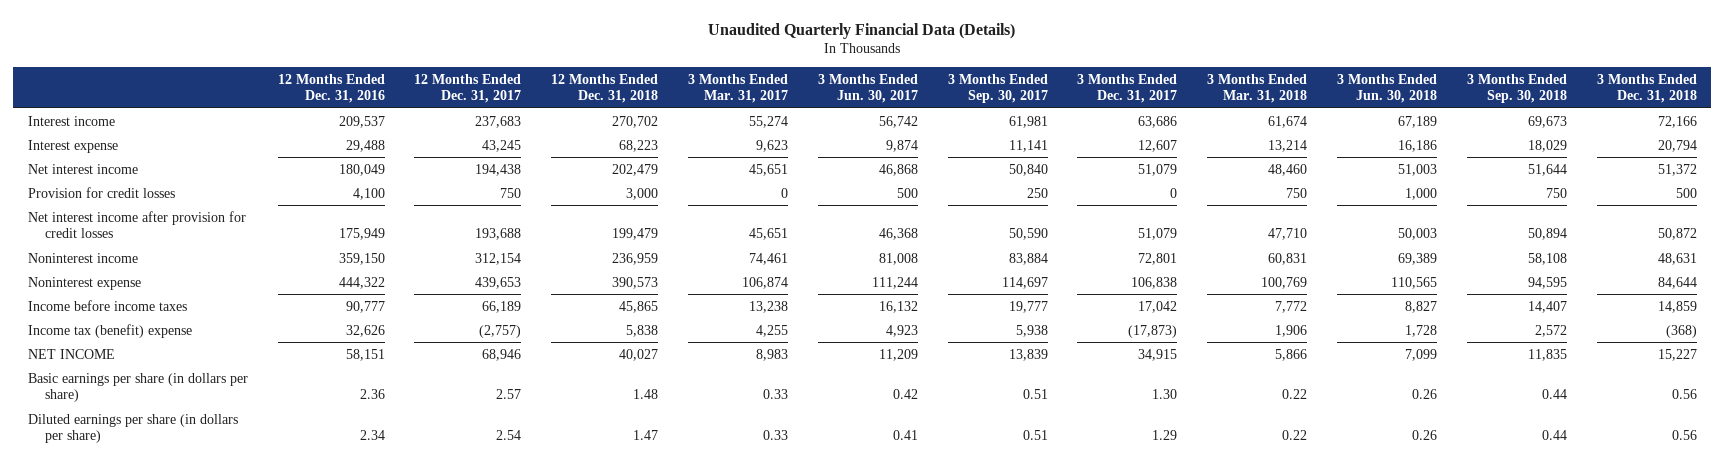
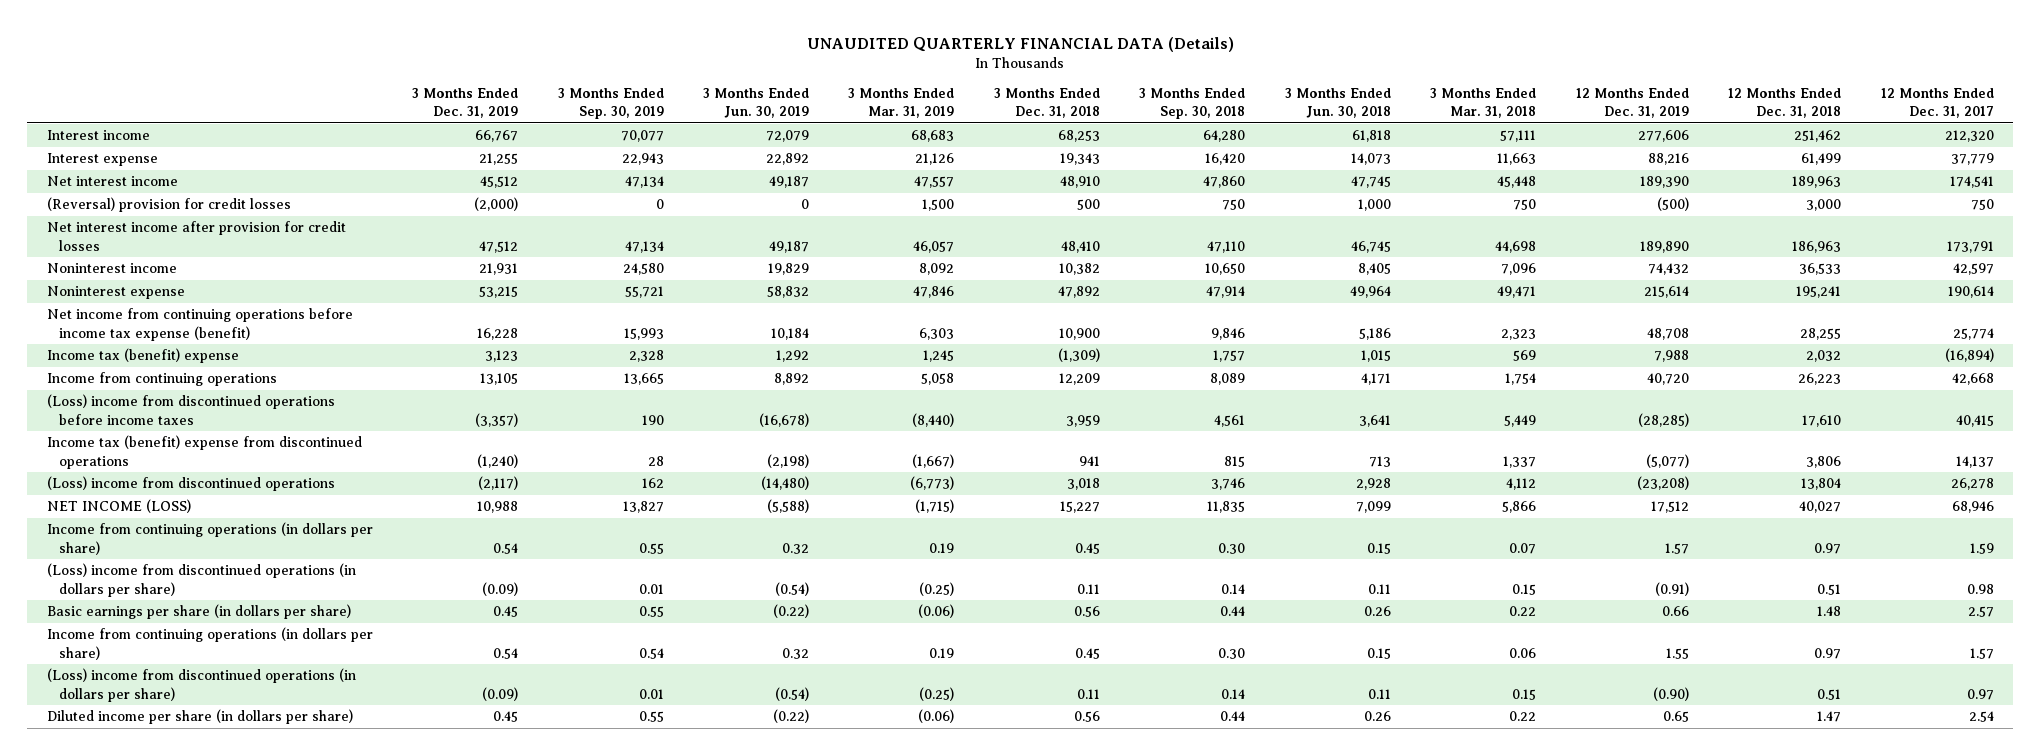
- Unaudited Quarterly Financial Data (Details)
+ UNAUDITED QUARTERLY FINANCIAL DATA (Details)
- | 12 Months Ended Dec. 31, 2016 | 12 Months Ended Dec. 31, 2017 | 12 Months Ended Dec. 31, 2018 | 3 Months Ended Mar. 31, 2017 | 3 Months Ended Jun. 30, 2017 | 3 Months Ended Sep. 30, 2017 | 3 Months Ended Dec. 31, 2017 | 3 Months Ended Mar. 31, 2018 | 3 Months Ended Jun. 30, 2018 | 3 Months Ended Sep. 30, 2018 | 3 Months Ended Dec. 31, 2018
+ | 3 Months Ended Dec. 31, 2019 | 3 Months Ended Sep. 30, 2019 | 3 Months Ended Jun. 30, 2019 | 3 Months Ended Mar. 31, 2019 | 3 Months Ended Dec. 31, 2018 | 3 Months Ended Sep. 30, 2018 | 3 Months Ended Jun. 30, 2018 | 3 Months Ended Mar. 31, 2018 | 12 Months Ended Dec. 31, 2019 | 12 Months Ended Dec. 31, 2018 | 12 Months Ended Dec. 31, 2017
- Interest income | 209,537 | 237,683 | 270,702 | 55,274 | 56,742 | 61,981 | 63,686 | 61,674 | 67,189 | 69,673 | 72,166
- Interest expense | 29,488 | 43,245 | 68,223 | 9,623 | 9,874 | 11,141 | 12,607 | 13,214 | 16,186 | 18,029 | 20,794
- Net interest income | 180,049 | 194,438 | 202,479 | 45,651 | 46,868 | 50,840 | 51,079 | 48,460 | 51,003 | 51,644 | 51,372
- Provision for credit losses | 4,100 | 750 | 3,000 | 0 | 500 | 250 | 0 | 750 | 1,000 | 750 | 500
- Net interest income after provision for credit losses | 175,949 | 193,688 | 199,479 | 45,651 | 46,368 | 50,590 | 51,079 | 47,710 | 50,003 | 50,894 | 50,872
- Noninterest income | 359,150 | 312,154 | 236,959 | 74,461 | 81,008 | 83,884 | 72,801 | 60,831 | 69,389 | 58,108 | 48,631
- Noninterest expense | 444,322 | 439,653 | 390,573 | 106,874 | 111,244 | 114,697 | 106,838 | 100,769 | 110,565 | 94,595 | 84,644
- Income before income taxes | 90,777 | 66,189 | 45,865 | 13,238 | 16,132 | 19,777 | 17,042 | 7,772 | 8,827 | 14,407 | 14,859
- Income tax (benefit) expense | 32,626 | (2,757) | 5,838 | 4,255 | 4,923 | 5,938 | (17,873) | 1,906 | 1,728 | 2,572 | (368)
- NET INCOME | 58,151 | 68,946 | 40,027 | 8,983 | 11,209 | 13,839 | 34,915 | 5,866 | 7,099 | 11,835 | 15,227
+ Interest income | 66,767 | 70,077 | 72,079 | 68,683 | 68,253 | 64,280 | 61,818 | 57,111 | 277,606 | 251,462 | 212,320
+ Interest expense | 21,255 | 22,943 | 22,892 | 21,126 | 19,343 | 16,420 | 14,073 | 11,663 | 88,216 | 61,499 | 37,779
+ Net interest income | 45,512 | 47,134 | 49,187 | 47,557 | 48,910 | 47,860 | 47,745 | 45,448 | 189,390 | 189,963 | 174,541
+ (Reversal) provision for credit losses | (2,000) | 0 | 0 | 1,500 | 500 | 750 | 1,000 | 750 | (500) | 3,000 | 750
+ Net interest income after provision for credit losses | 47,512 | 47,134 | 49,187 | 46,057 | 48,410 | 47,110 | 46,745 | 44,698 | 189,890 | 186,963 | 173,791
+ Noninterest income | 21,931 | 24,580 | 19,829 | 8,092 | 10,382 | 10,650 | 8,405 | 7,096 | 74,432 | 36,533 | 42,597
+ Noninterest expense | 53,215 | 55,721 | 58,832 | 47,846 | 47,892 | 47,914 | 49,964 | 49,471 | 215,614 | 195,241 | 190,614
+ Net income from continuing operations before income tax expense (benefit) | 16,228 | 15,993 | 10,184 | 6,303 | 10,900 | 9,846 | 5,186 | 2,323 | 48,708 | 28,255 | 25,774
+ Income tax (benefit) expense | 3,123 | 2,328 | 1,292 | 1,245 | (1,309) | 1,757 | 1,015 | 569 | 7,988 | 2,032 | (16,894)
+ Income from continuing operations | 13,105 | 13,665 | 8,892 | 5,058 | 12,209 | 8,089 | 4,171 | 1,754 | 40,720 | 26,223 | 42,668
+ (Loss) income from discontinued operations before income taxes | (3,357) | 190 | (16,678) | (8,440) | 3,959 | 4,561 | 3,641 | 5,449 | (28,285) | 17,610 | 40,415
+ Income tax (benefit) expense from discontinued operations | (1,240) | 28 | (2,198) | (1,667) | 941 | 815 | 713 | 1,337 | (5,077) | 3,806 | 14,137
+ (Loss) income from discontinued operations | (2,117) | 162 | (14,480) | (6,773) | 3,018 | 3,746 | 2,928 | 4,112 | (23,208) | 13,804 | 26,278
+ NET INCOME (LOSS) | 10,988 | 13,827 | (5,588) | (1,715) | 15,227 | 11,835 | 7,099 | 5,866 | 17,512 | 40,027 | 68,946
+ Income from continuing operations (in dollars per share) | 0.54 | 0.55 | 0.32 | 0.19 | 0.45 | 0.30 | 0.15 | 0.07 | 1.57 | 0.97 | 1.59
+ (Loss) income from discontinued operations (in dollars per share) | (0.09) | 0.01 | (0.54) | (0.25) | 0.11 | 0.14 | 0.11 | 0.15 | (0.91) | 0.51 | 0.98
- Diluted earnings per share (in dollars per share) | 2.34 | 2.54 | 1.47 | 0.33 | 0.41 | 0.51 | 1.29 | 0.22 | 0.26 | 0.44 | 0.56
+ Income from continuing operations (in dollars per share) | 0.54 | 0.54 | 0.32 | 0.19 | 0.45 | 0.30 | 0.15 | 0.06 | 1.55 | 0.97 | 1.57
+ (Loss) income from discontinued operations (in dollars per share) | (0.09) | 0.01 | (0.54) | (0.25) | 0.11 | 0.14 | 0.11 | 0.15 | (0.90) | 0.51 | 0.97
+ Diluted income per share (in dollars per share) | 0.45 | 0.55 | (0.22) | (0.06) | 0.56 | 0.44 | 0.26 | 0.22 | 0.65 | 1.47 | 2.54

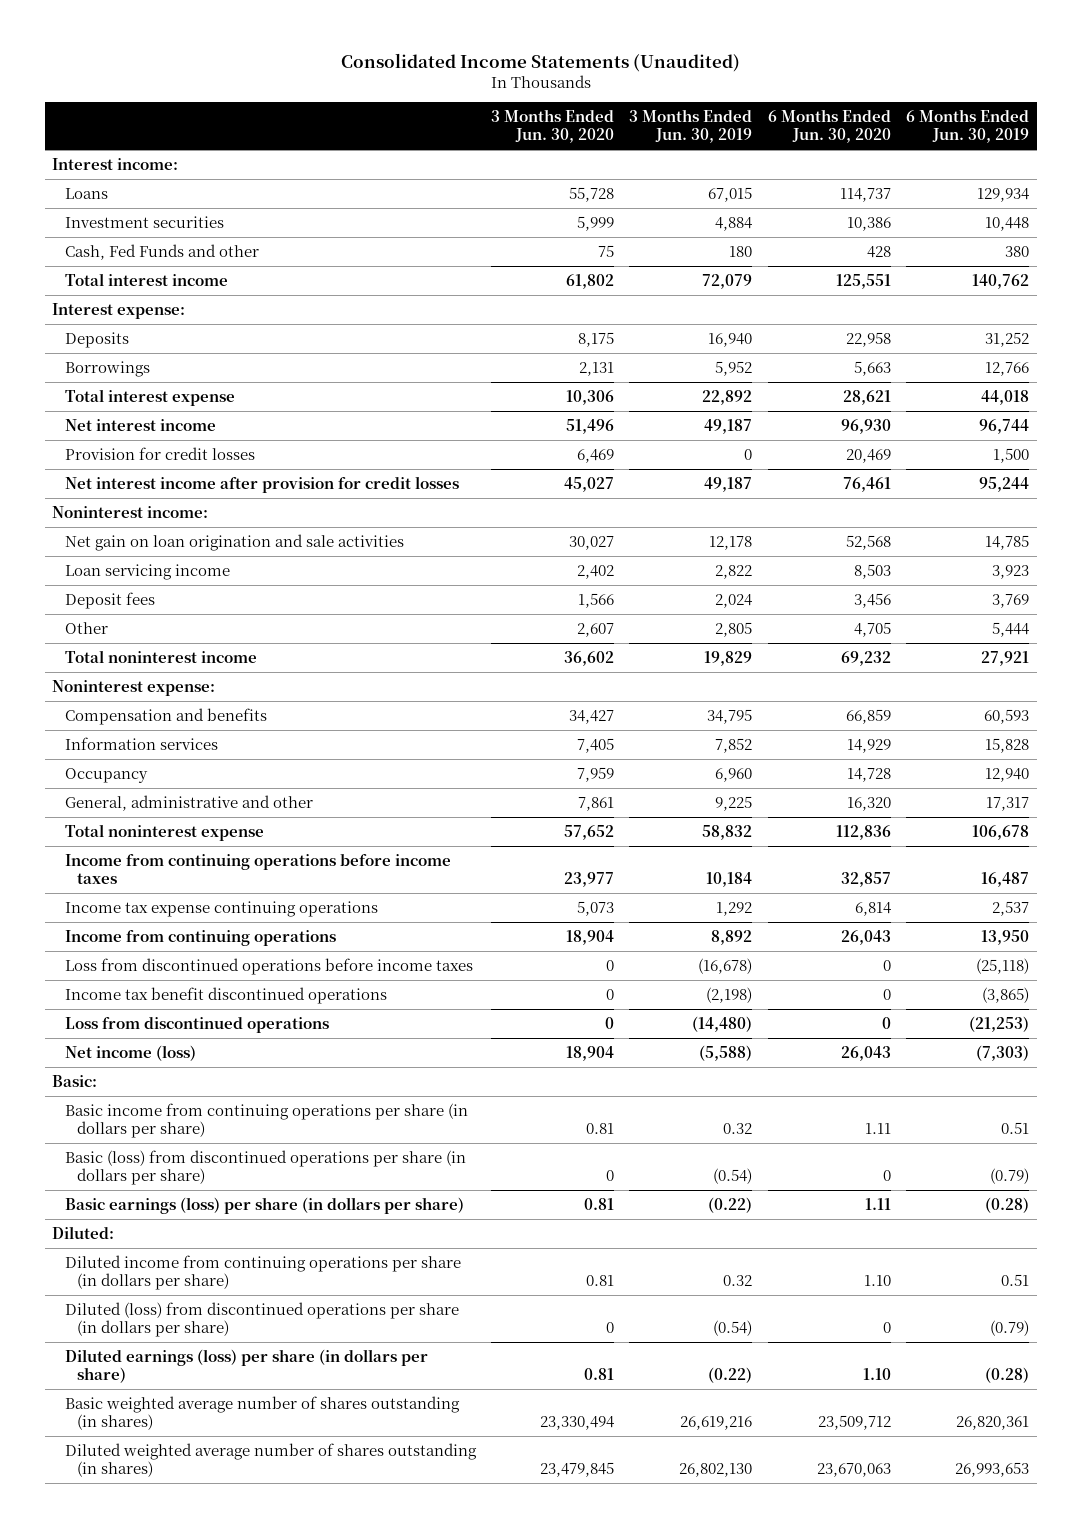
- UNAUDITED QUARTERLY FINANCIAL DATA (Details)
+ Consolidated Income Statements (Unaudited)
- | 3 Months Ended Dec. 31, 2019 | 3 Months Ended Sep. 30, 2019 | 3 Months Ended Jun. 30, 2019 | 3 Months Ended Mar. 31, 2019 | 3 Months Ended Dec. 31, 2018 | 3 Months Ended Sep. 30, 2018 | 3 Months Ended Jun. 30, 2018 | 3 Months Ended Mar. 31, 2018 | 12 Months Ended Dec. 31, 2019 | 12 Months Ended Dec. 31, 2018 | 12 Months Ended Dec. 31, 2017
+ | 3 Months Ended Jun. 30, 2020 | 3 Months Ended Jun. 30, 2019 | 6 Months Ended Jun. 30, 2020 | 6 Months Ended Jun. 30, 2019
- Interest income | 66,767 | 70,077 | 72,079 | 68,683 | 68,253 | 64,280 | 61,818 | 57,111 | 277,606 | 251,462 | 212,320
- Interest expense | 21,255 | 22,943 | 22,892 | 21,126 | 19,343 | 16,420 | 14,073 | 11,663 | 88,216 | 61,499 | 37,779
+ Interest income:
+ Loans | 55,728 | 67,015 | 114,737 | 129,934
+ Investment securities | 5,999 | 4,884 | 10,386 | 10,448
+ Cash, Fed Funds and other | 75 | 180 | 428 | 380
+ Total interest income | 61,802 | 72,079 | 125,551 | 140,762
+ Interest expense:
+ Deposits | 8,175 | 16,940 | 22,958 | 31,252
+ Borrowings | 2,131 | 5,952 | 5,663 | 12,766
+ Total interest expense | 10,306 | 22,892 | 28,621 | 44,018
- (Reversal) provision for credit losses | (2,000) | 0 | 0 | 1,500 | 500 | 750 | 1,000 | 750 | (500) | 3,000 | 750
+ Provision for credit losses | 6,469 | 0 | 20,469 | 1,500
- Noninterest income | 21,931 | 24,580 | 19,829 | 8,092 | 10,382 | 10,650 | 8,405 | 7,096 | 74,432 | 36,533 | 42,597
- Noninterest expense | 53,215 | 55,721 | 58,832 | 47,846 | 47,892 | 47,914 | 49,964 | 49,471 | 215,614 | 195,241 | 190,614
- Net income from continuing operations before income tax expense (benefit) | 16,228 | 15,993 | 10,184 | 6,303 | 10,900 | 9,846 | 5,186 | 2,323 | 48,708 | 28,255 | 25,774
- Income tax (benefit) expense | 3,123 | 2,328 | 1,292 | 1,245 | (1,309) | 1,757 | 1,015 | 569 | 7,988 | 2,032 | (16,894)
+ Noninterest income:
+ Net gain on loan origination and sale activities | 30,027 | 12,178 | 52,568 | 14,785
+ Loan servicing income | 2,402 | 2,822 | 8,503 | 3,923
+ Deposit fees | 1,566 | 2,024 | 3,456 | 3,769
+ Other | 2,607 | 2,805 | 4,705 | 5,444
+ Total noninterest income | 36,602 | 19,829 | 69,232 | 27,921
+ Noninterest expense:
+ Compensation and benefits | 34,427 | 34,795 | 66,859 | 60,593
+ Information services | 7,405 | 7,852 | 14,929 | 15,828
+ Occupancy | 7,959 | 6,960 | 14,728 | 12,940
+ General, administrative and other | 7,861 | 9,225 | 16,320 | 17,317
+ Total noninterest expense | 57,652 | 58,832 | 112,836 | 106,678
+ Income from continuing operations before income taxes | 23,977 | 10,184 | 32,857 | 16,487
+ Income tax expense continuing operations | 5,073 | 1,292 | 6,814 | 2,537
- (Loss) income from discontinued operations before income taxes | (3,357) | 190 | (16,678) | (8,440) | 3,959 | 4,561 | 3,641 | 5,449 | (28,285) | 17,610 | 40,415
- Income tax (benefit) expense from discontinued operations | (1,240) | 28 | (2,198) | (1,667) | 941 | 815 | 713 | 1,337 | (5,077) | 3,806 | 14,137
- (Loss) income from discontinued operations | (2,117) | 162 | (14,480) | (6,773) | 3,018 | 3,746 | 2,928 | 4,112 | (23,208) | 13,804 | 26,278
- NET INCOME (LOSS) | 10,988 | 13,827 | (5,588) | (1,715) | 15,227 | 11,835 | 7,099 | 5,866 | 17,512 | 40,027 | 68,946
- Income from continuing operations (in dollars per share) | 0.54 | 0.55 | 0.32 | 0.19 | 0.45 | 0.30 | 0.15 | 0.07 | 1.57 | 0.97 | 1.59
- (Loss) income from discontinued operations (in dollars per share) | (0.09) | 0.01 | (0.54) | (0.25) | 0.11 | 0.14 | 0.11 | 0.15 | (0.91) | 0.51 | 0.98
- Basic earnings per share (in dollars per share) | 0.45 | 0.55 | (0.22) | (0.06) | 0.56 | 0.44 | 0.26 | 0.22 | 0.66 | 1.48 | 2.57
- Income from continuing operations (in dollars per share) | 0.54 | 0.54 | 0.32 | 0.19 | 0.45 | 0.30 | 0.15 | 0.06 | 1.55 | 0.97 | 1.57
- (Loss) income from discontinued operations (in dollars per share) | (0.09) | 0.01 | (0.54) | (0.25) | 0.11 | 0.14 | 0.11 | 0.15 | (0.90) | 0.51 | 0.97
- Diluted income per share (in dollars per share) | 0.45 | 0.55 | (0.22) | (0.06) | 0.56 | 0.44 | 0.26 | 0.22 | 0.65 | 1.47 | 2.54
+ Loss from discontinued operations before income taxes | 0 | (16,678) | 0 | (25,118)
+ Income tax benefit discontinued operations | 0 | (2,198) | 0 | (3,865)
+ Loss from discontinued operations | 0 | (14,480) | 0 | (21,253)
+ Net income (loss) | 18,904 | (5,588) | 26,043 | (7,303)
+ Basic:
+ Basic income from continuing operations per share (in dollars per share) | 0.81 | 0.32 | 1.11 | 0.51
+ Basic (loss) from discontinued operations per share (in dollars per share) | 0 | (0.54) | 0 | (0.79)
+ Basic earnings (loss) per share (in dollars per share) | 0.81 | (0.22) | 1.11 | (0.28)
+ Diluted:
+ Diluted income from continuing operations per share (in dollars per share) | 0.81 | 0.32 | 1.10 | 0.51
+ Diluted (loss) from discontinued operations per share (in dollars per share) | 0 | (0.54) | 0 | (0.79)
+ Diluted earnings (loss) per share (in dollars per share) | 0.81 | (0.22) | 1.10 | (0.28)
+ Basic weighted average number of shares outstanding (in shares) | 23,330,494 | 26,619,216 | 23,509,712 | 26,820,361
+ Diluted weighted average number of shares outstanding (in shares) | 23,479,845 | 26,802,130 | 23,670,063 | 26,993,653

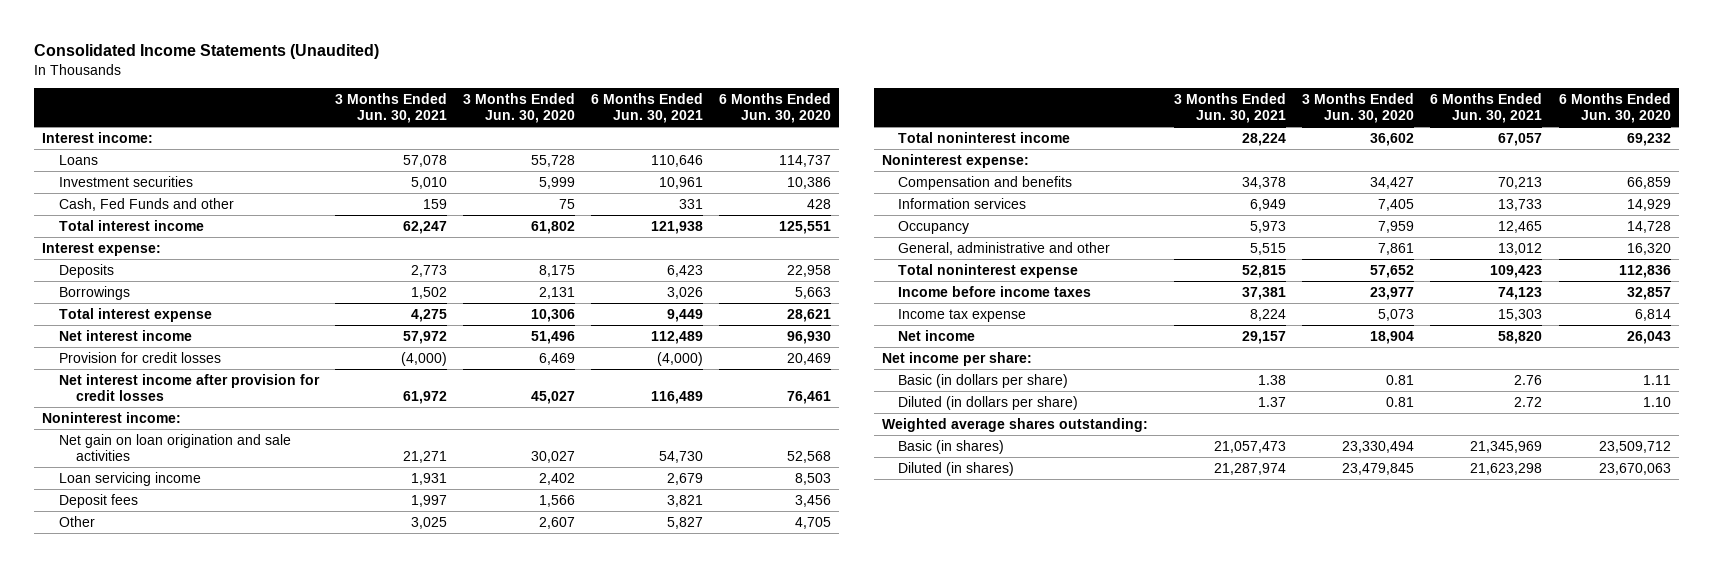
- | 3 Months Ended Jun. 30, 2020 | 3 Months Ended Jun. 30, 2019 | 6 Months Ended Jun. 30, 2020 | 6 Months Ended Jun. 30, 2019
+ | 3 Months Ended Jun. 30, 2021 | 3 Months Ended Jun. 30, 2020 | 6 Months Ended Jun. 30, 2021 | 6 Months Ended Jun. 30, 2020
- Income from continuing operations before income taxes | 23,977 | 10,184 | 32,857 | 16,487
- Income tax expense continuing operations | 5,073 | 1,292 | 6,814 | 2,537
- Income from continuing operations | 18,904 | 8,892 | 26,043 | 13,950
- Loss from discontinued operations before income taxes | 0 | (16,678) | 0 | (25,118)
- Income tax benefit discontinued operations | 0 | (2,198) | 0 | (3,865)
- Loss from discontinued operations | 0 | (14,480) | 0 | (21,253)
- Net income (loss) | 18,904 | (5,588) | 26,043 | (7,303)
- Basic:
- Basic income from continuing operations per share (in dollars per share) | 0.81 | 0.32 | 1.11 | 0.51
- Basic (loss) from discontinued operations per share (in dollars per share) | 0 | (0.54) | 0 | (0.79)
- Basic earnings (loss) per share (in dollars per share) | 0.81 | (0.22) | 1.11 | (0.28)
- Diluted:
- Diluted income from continuing operations per share (in dollars per share) | 0.81 | 0.32 | 1.10 | 0.51
- Diluted (loss) from discontinued operations per share (in dollars per share) | 0 | (0.54) | 0 | (0.79)
- Diluted earnings (loss) per share (in dollars per share) | 0.81 | (0.22) | 1.10 | (0.28)
- Basic weighted average number of shares outstanding (in shares) | 23,330,494 | 26,619,216 | 23,509,712 | 26,820,361
- Diluted weighted average number of shares outstanding (in shares) | 23,479,845 | 26,802,130 | 23,670,063 | 26,993,653
+ Income before income taxes | 37,381 | 23,977 | 74,123 | 32,857
+ Income tax expense | 8,224 | 5,073 | 15,303 | 6,814
+ Net income | 29,157 | 18,904 | 58,820 | 26,043
+ Net income per share:
+ Basic (in dollars per share) | 1.38 | 0.81 | 2.76 | 1.11
+ Diluted (in dollars per share) | 1.37 | 0.81 | 2.72 | 1.10
+ Weighted average shares outstanding:
+ Basic (in shares) | 21,057,473 | 23,330,494 | 21,345,969 | 23,509,712
+ Diluted (in shares) | 21,287,974 | 23,479,845 | 21,623,298 | 23,670,063

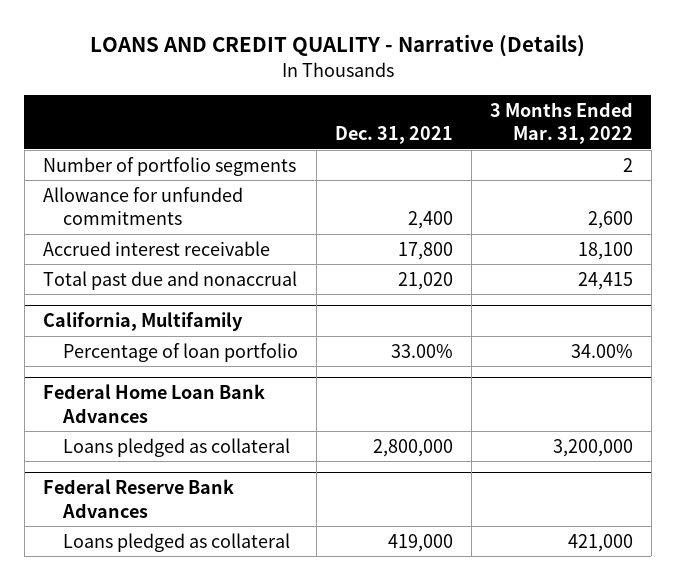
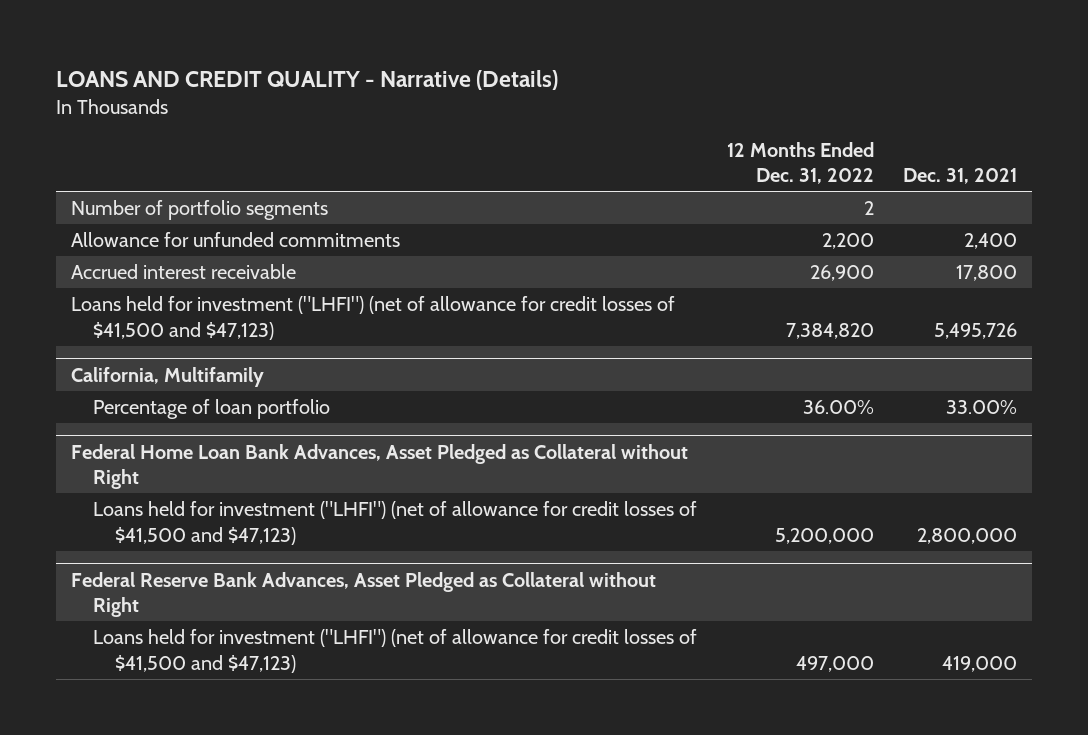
- | Dec. 31, 2021 | 3 Months Ended Mar. 31, 2022
+ | 12 Months Ended Dec. 31, 2022 | Dec. 31, 2021
- Total past due and nonaccrual | 21,020 | 24,415
+ Loans held for investment ("LHFI") (net of allowance for credit losses of $41,500 and $47,123) | 7,384,820 | 5,495,726
- Federal Home Loan Bank Advances
- Loans pledged as collateral | 2,800,000 | 3,200,000
- Federal Reserve Bank Advances
- Loans pledged as collateral | 419,000 | 421,000
+ Federal Home Loan Bank Advances, Asset Pledged as Collateral without Right
+ Loans held for investment ("LHFI") (net of allowance for credit losses of $41,500 and $47,123) | 5,200,000 | 2,800,000
+ Federal Reserve Bank Advances, Asset Pledged as Collateral without Right
+ Loans held for investment ("LHFI") (net of allowance for credit losses of $41,500 and $47,123) | 497,000 | 419,000

